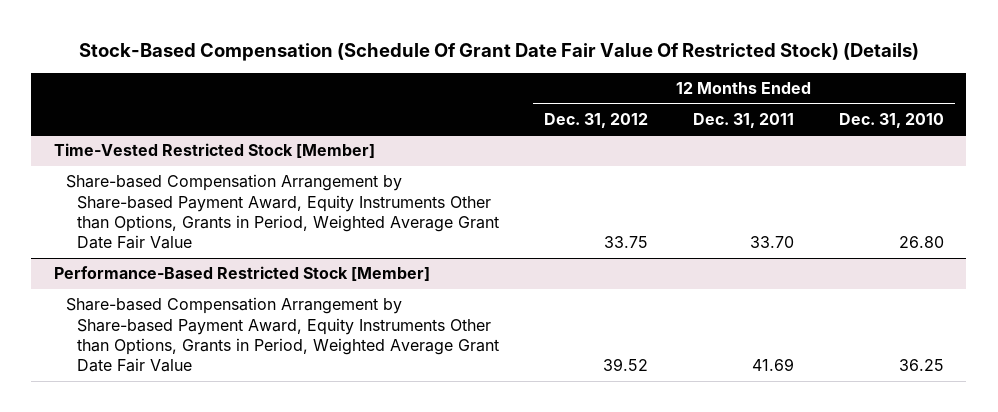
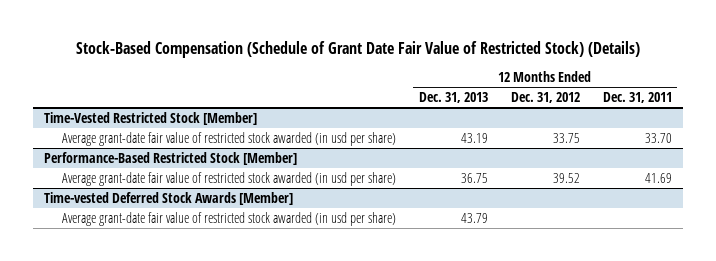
- Stock-Based Compensation (Schedule Of Grant Date Fair Value Of Restricted Stock) (Details)
+ Stock-Based Compensation (Schedule of Grant Date Fair Value of Restricted Stock) (Details)
- | 12 Months Ended Dec. 31, 2012 | 12 Months Ended Dec. 31, 2011 | 12 Months Ended Dec. 31, 2010
+ | 12 Months Ended Dec. 31, 2013 | 12 Months Ended Dec. 31, 2012 | 12 Months Ended Dec. 31, 2011
@ Time-Vested Restricted Stock [Member]
- Share-based Compensation Arrangement by Share-based Payment Award, Equity Instruments Other than Options, Grants in Period, Weighted Average Grant Date Fair Value | 33.75 | 33.70 | 26.80
+ Average grant-date fair value of restricted stock awarded (in usd per share) | 43.19 | 33.75 | 33.70
@ Performance-Based Restricted Stock [Member]
- Share-based Compensation Arrangement by Share-based Payment Award, Equity Instruments Other than Options, Grants in Period, Weighted Average Grant Date Fair Value | 39.52 | 41.69 | 36.25
+ Average grant-date fair value of restricted stock awarded (in usd per share) | 36.75 | 39.52 | 41.69
+ Time-vested Deferred Stock Awards [Member]
+ Average grant-date fair value of restricted stock awarded (in usd per share) | 43.79 | |

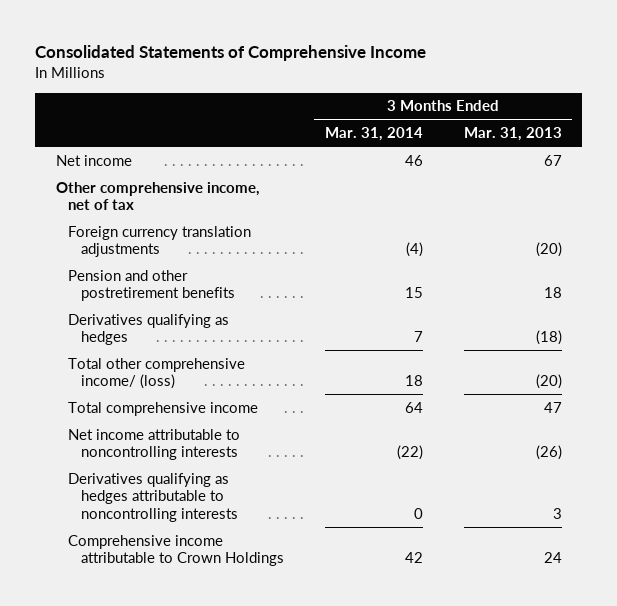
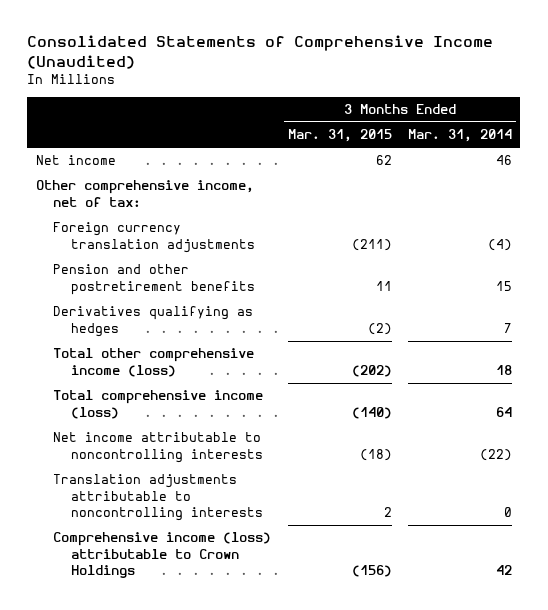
- Consolidated Statements of Comprehensive Income
+ Consolidated Statements of Comprehensive Income (Unaudited)
- | 3 Months Ended Mar. 31, 2014 | 3 Months Ended Mar. 31, 2013
+ | 3 Months Ended Mar. 31, 2015 | 3 Months Ended Mar. 31, 2014
- Other comprehensive income, net of tax
+ Other comprehensive income, net of tax:
- Total other comprehensive income/ (loss) | 18 | (20)
- Total comprehensive income | 64 | 47
+ Total other comprehensive income (loss) | (202) | 18
+ Total comprehensive income (loss) | (140) | 64
- Derivatives qualifying as hedges attributable to noncontrolling interests | 0 | 3
- Comprehensive income attributable to Crown Holdings | 42 | 24
+ Translation adjustments attributable to noncontrolling interests | 2 | 0
+ Comprehensive income (loss) attributable to Crown Holdings | (156) | 42

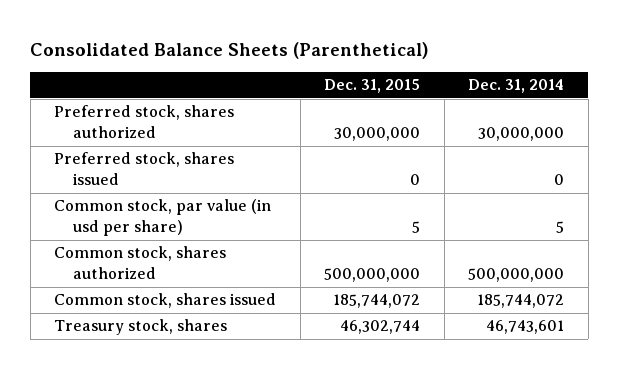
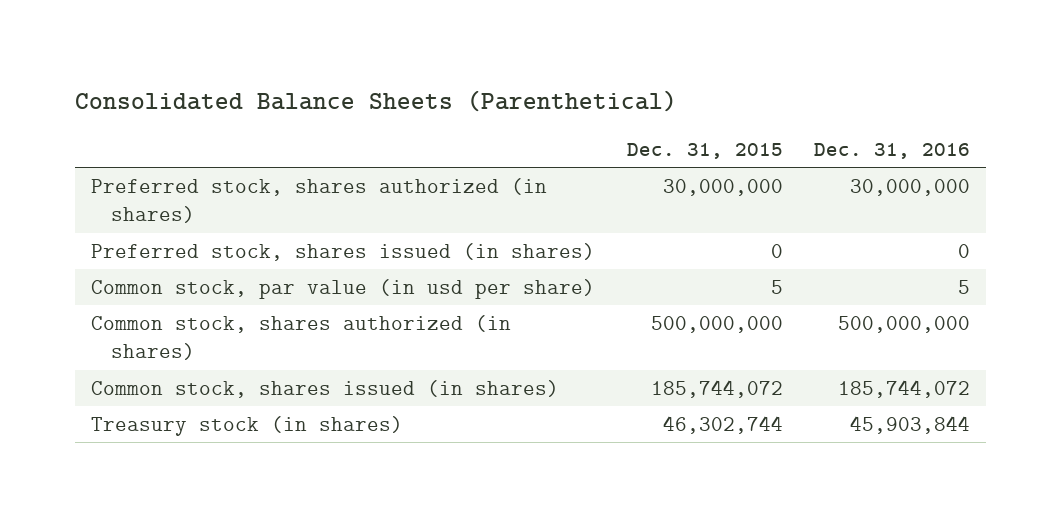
- | Dec. 31, 2015 | Dec. 31, 2014
+ | Dec. 31, 2015 | Dec. 31, 2016
- Preferred stock, shares authorized | 30,000,000 | 30,000,000
- Preferred stock, shares issued | 0 | 0
+ Preferred stock, shares authorized (in shares) | 30,000,000 | 30,000,000
+ Preferred stock, shares issued (in shares) | 0 | 0
- Common stock, shares authorized | 500,000,000 | 500,000,000
- Common stock, shares issued | 185,744,072 | 185,744,072
- Treasury stock, shares | 46,302,744 | 46,743,601
+ Common stock, shares authorized (in shares) | 500,000,000 | 500,000,000
+ Common stock, shares issued (in shares) | 185,744,072 | 185,744,072
+ Treasury stock (in shares) | 46,302,744 | 45,903,844

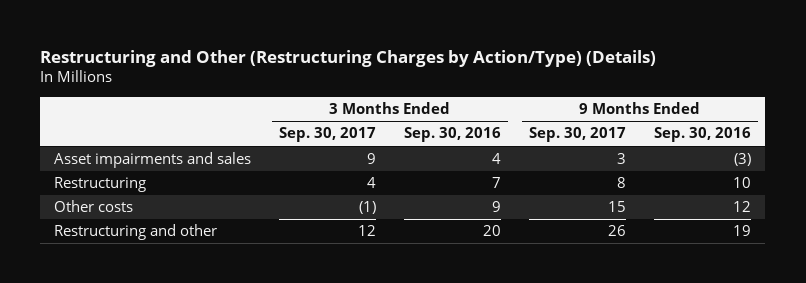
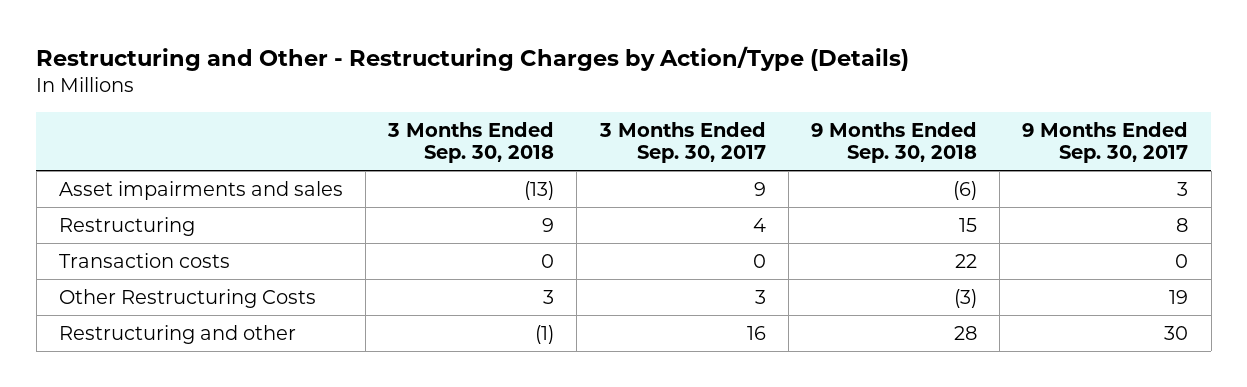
- Restructuring and Other (Restructuring Charges by Action/Type) (Details)
+ Restructuring and Other - Restructuring Charges by Action/Type (Details)
- | 3 Months Ended Sep. 30, 2017 | 3 Months Ended Sep. 30, 2016 | 9 Months Ended Sep. 30, 2017 | 9 Months Ended Sep. 30, 2016
+ | 3 Months Ended Sep. 30, 2018 | 3 Months Ended Sep. 30, 2017 | 9 Months Ended Sep. 30, 2018 | 9 Months Ended Sep. 30, 2017
- Other costs | (1) | 9 | 15 | 12
- Restructuring and other | 12 | 20 | 26 | 19
+ Transaction costs | 0 | 0 | 22 | 0
+ Other Restructuring Costs | 3 | 3 | (3) | 19
+ Restructuring and other | (1) | 16 | 28 | 30

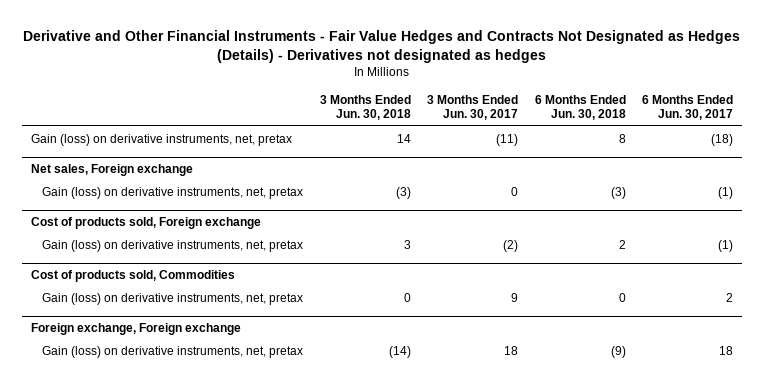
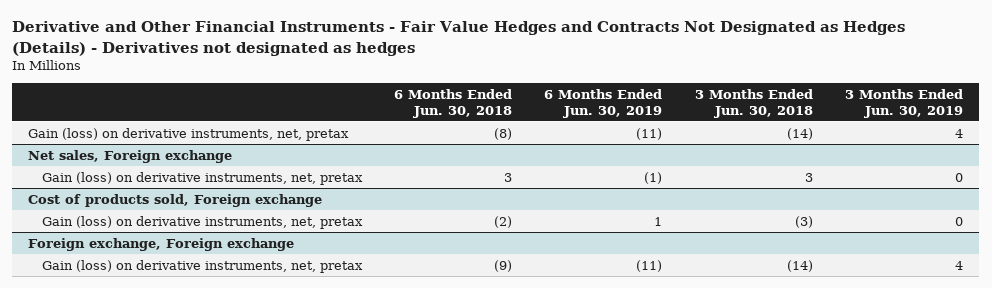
- | 3 Months Ended Jun. 30, 2018 | 3 Months Ended Jun. 30, 2017 | 6 Months Ended Jun. 30, 2018 | 6 Months Ended Jun. 30, 2017
+ | 6 Months Ended Jun. 30, 2018 | 6 Months Ended Jun. 30, 2019 | 3 Months Ended Jun. 30, 2018 | 3 Months Ended Jun. 30, 2019
- Gain (loss) on derivative instruments, net, pretax | 14 | (11) | 8 | (18)
+ Gain (loss) on derivative instruments, net, pretax | (8) | (11) | (14) | 4
@ Net sales, Foreign exchange
- Gain (loss) on derivative instruments, net, pretax | (3) | 0 | (3) | (1)
+ Gain (loss) on derivative instruments, net, pretax | 3 | (1) | 3 | 0
@ Cost of products sold, Foreign exchange
- Gain (loss) on derivative instruments, net, pretax | 3 | (2) | 2 | (1)
- Cost of products sold, Commodities
- Gain (loss) on derivative instruments, net, pretax | 0 | 9 | 0 | 2
@ Cost of products sold, Foreign exchange
+ Gain (loss) on derivative instruments, net, pretax | (2) | 1 | (3) | 0

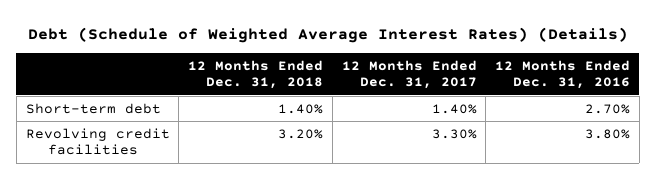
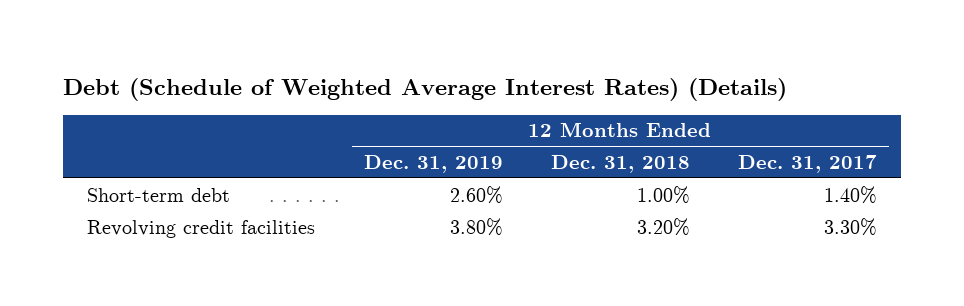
- | 12 Months Ended Dec. 31, 2018 | 12 Months Ended Dec. 31, 2017 | 12 Months Ended Dec. 31, 2016
+ | 12 Months Ended Dec. 31, 2019 | 12 Months Ended Dec. 31, 2018 | 12 Months Ended Dec. 31, 2017
- Short-term debt | 1.40% | 1.40% | 2.70%
+ Short-term debt | 2.60% | 1.00% | 1.40%

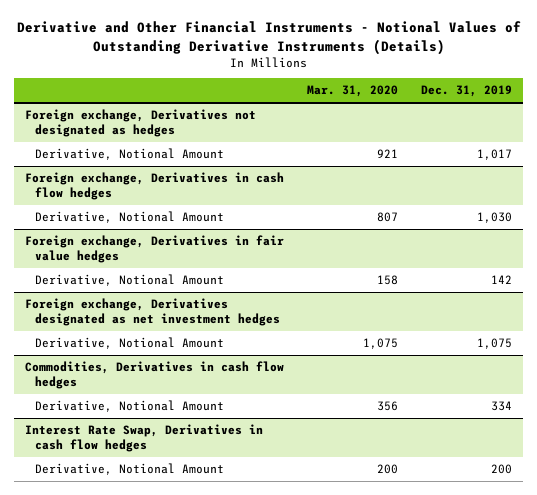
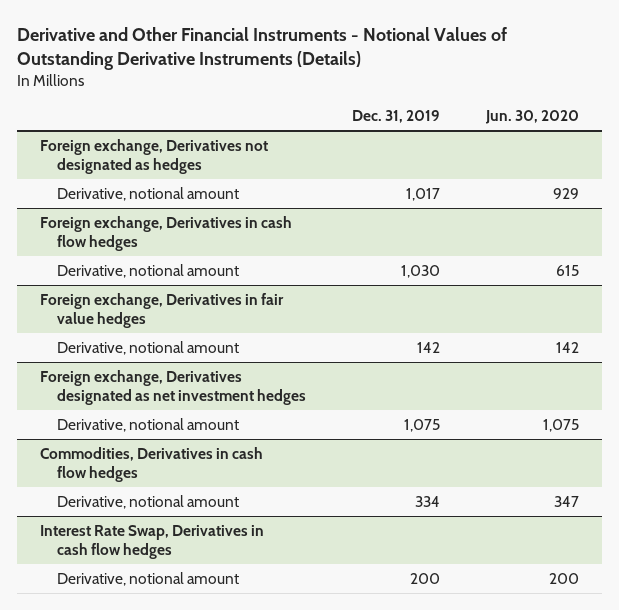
- | Mar. 31, 2020 | Dec. 31, 2019
+ | Dec. 31, 2019 | Jun. 30, 2020
@ Foreign exchange, Derivatives not designated as hedges
- Derivative, Notional Amount | 921 | 1,017
+ Derivative, notional amount | 1,017 | 929
@ Foreign exchange, Derivatives in cash flow hedges
- Derivative, Notional Amount | 807 | 1,030
+ Derivative, notional amount | 1,030 | 615
@ Foreign exchange, Derivatives in fair value hedges
- Derivative, Notional Amount | 158 | 142
+ Derivative, notional amount | 142 | 142
@ Foreign exchange, Derivatives designated as net investment hedges
- Derivative, Notional Amount | 1,075 | 1,075
+ Derivative, notional amount | 1,075 | 1,075
@ Commodities, Derivatives in cash flow hedges
- Derivative, Notional Amount | 356 | 334
+ Derivative, notional amount | 334 | 347
@ Interest Rate Swap, Derivatives in cash flow hedges
- Derivative, Notional Amount | 200 | 200
+ Derivative, notional amount | 200 | 200

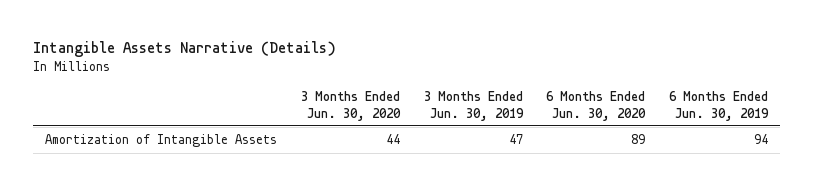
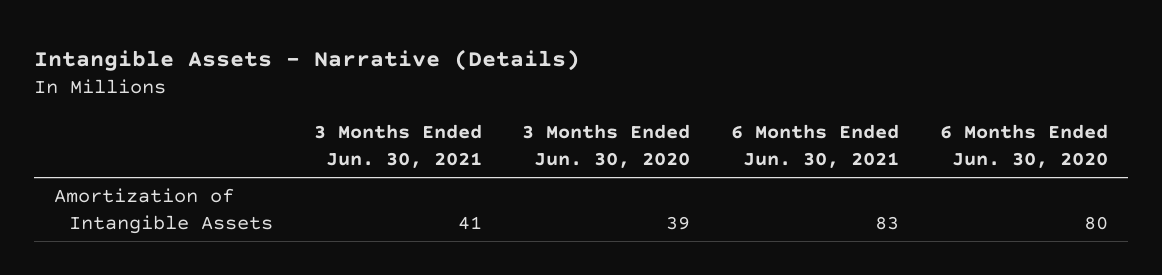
- Intangible Assets Narrative (Details)
+ Intangible Assets - Narrative (Details)
- | 3 Months Ended Jun. 30, 2020 | 3 Months Ended Jun. 30, 2019 | 6 Months Ended Jun. 30, 2020 | 6 Months Ended Jun. 30, 2019
+ | 3 Months Ended Jun. 30, 2021 | 3 Months Ended Jun. 30, 2020 | 6 Months Ended Jun. 30, 2021 | 6 Months Ended Jun. 30, 2020
- Amortization of Intangible Assets | 44 | 47 | 89 | 94
+ Amortization of Intangible Assets | 41 | 39 | 83 | 80

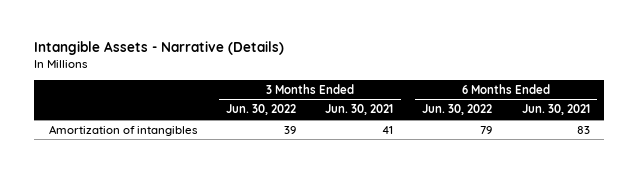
- | 3 Months Ended Jun. 30, 2021 | 3 Months Ended Jun. 30, 2020 | 6 Months Ended Jun. 30, 2021 | 6 Months Ended Jun. 30, 2020
+ | 3 Months Ended Jun. 30, 2022 | 3 Months Ended Jun. 30, 2021 | 6 Months Ended Jun. 30, 2022 | 6 Months Ended Jun. 30, 2021
- Amortization of Intangible Assets | 41 | 39 | 83 | 80
+ Amortization of intangibles | 39 | 41 | 79 | 83

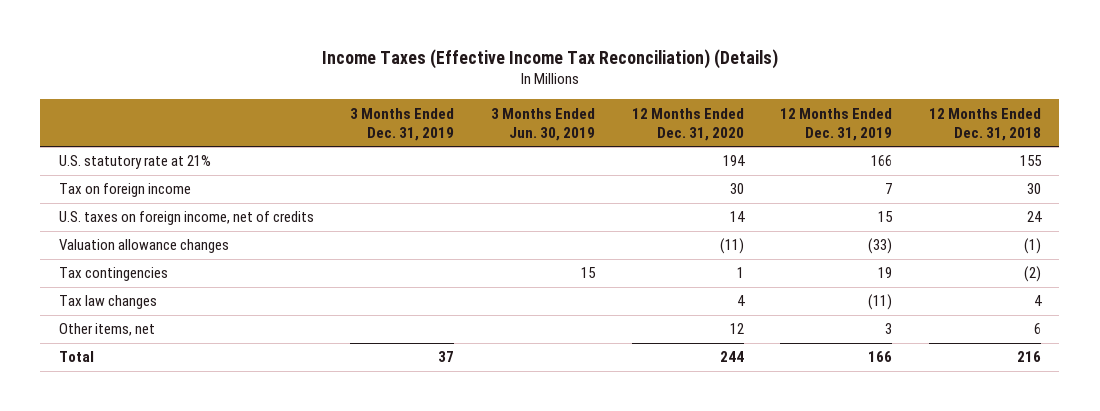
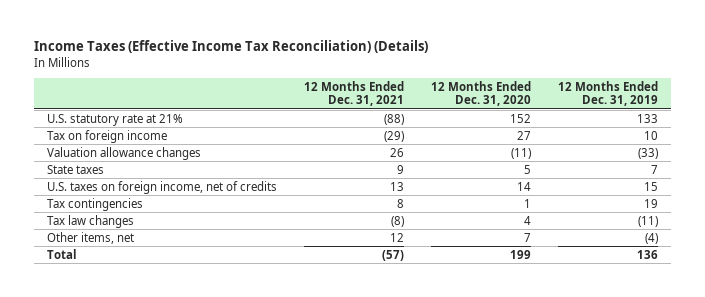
- | 3 Months Ended Dec. 31, 2019 | 3 Months Ended Jun. 30, 2019 | 12 Months Ended Dec. 31, 2020 | 12 Months Ended Dec. 31, 2019 | 12 Months Ended Dec. 31, 2018
+ | 12 Months Ended Dec. 31, 2021 | 12 Months Ended Dec. 31, 2020 | 12 Months Ended Dec. 31, 2019
- U.S. statutory rate at 21% | | | 194 | 166 | 155
- Tax on foreign income | | | 30 | 7 | 30
+ U.S. statutory rate at 21% | (88) | 152 | 133
+ Tax on foreign income | (29) | 27 | 10
+ State taxes | 9 | 5 | 7
moved down: U.S. taxes on foreign income, net of credits | 13 | 14 | 15
- Other items, net | | | 12 | 3 | 6
- Total | 37 | | 244 | 166 | 216
+ Other items, net | 12 | 7 | (4)
+ Total | (57) | 199 | 136

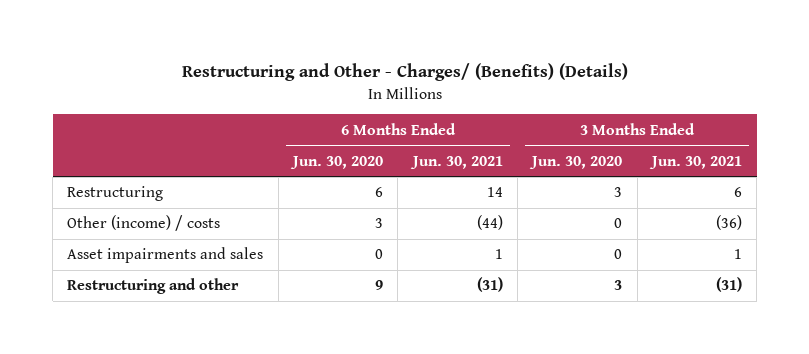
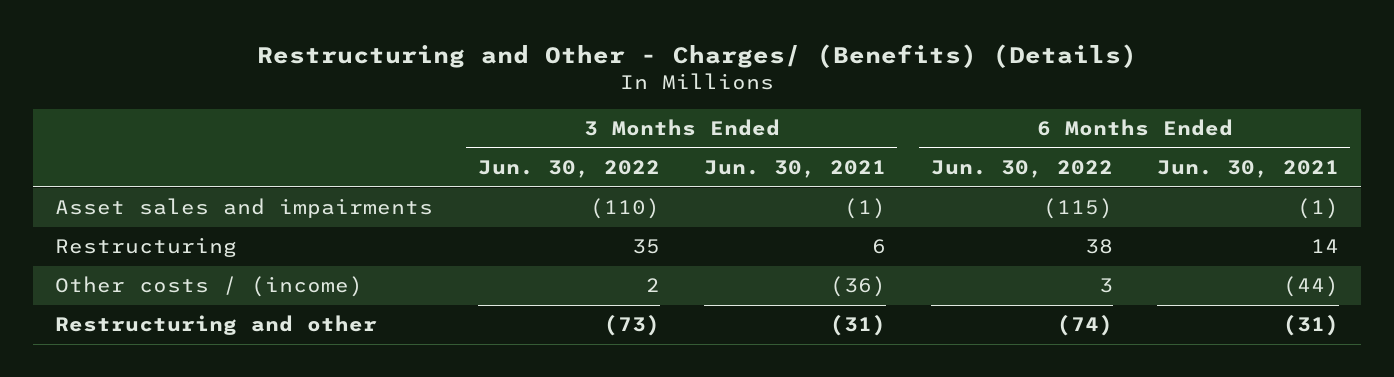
- | 6 Months Ended Jun. 30, 2020 | 6 Months Ended Jun. 30, 2021 | 3 Months Ended Jun. 30, 2020 | 3 Months Ended Jun. 30, 2021
+ | 3 Months Ended Jun. 30, 2022 | 3 Months Ended Jun. 30, 2021 | 6 Months Ended Jun. 30, 2022 | 6 Months Ended Jun. 30, 2021
+ Asset sales and impairments | (110) | (1) | (115) | (1)
- Other (income) / costs | 3 | (44) | 0 | (36)
- Asset impairments and sales | 0 | 1 | 0 | 1
+ Other costs / (income) | 2 | (36) | 3 | (44)

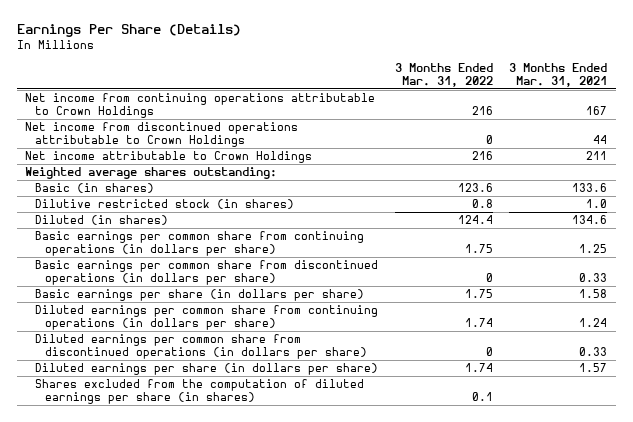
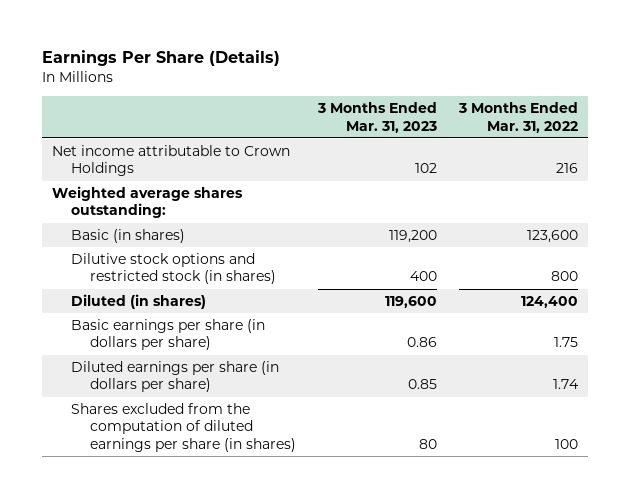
- | 3 Months Ended Mar. 31, 2022 | 3 Months Ended Mar. 31, 2021
+ | 3 Months Ended Mar. 31, 2023 | 3 Months Ended Mar. 31, 2022
- Net income from continuing operations attributable to Crown Holdings | 216 | 167
- Net income from discontinued operations attributable to Crown Holdings | 0 | 44
- Basic (in shares) | 123.6 | 133.6
- Dilutive restricted stock (in shares) | 0.8 | 1.0
- Diluted (in shares) | 124.4 | 134.6
- Basic earnings per common share from continuing operations (in dollars per share) | 1.75 | 1.25
- Basic earnings per common share from discontinued operations (in dollars per share) | 0 | 0.33
+ Basic (in shares) | 119,200 | 123,600
+ Dilutive stock options and restricted stock (in shares) | 400 | 800
+ Diluted (in shares) | 119,600 | 124,400
- Diluted earnings per common share from continuing operations (in dollars per share) | 1.74 | 1.24
- Diluted earnings per common share from discontinued operations (in dollars per share) | 0 | 0.33
- Shares excluded from the computation of diluted earnings per share (in shares) | 0.1 |
+ Shares excluded from the computation of diluted earnings per share (in shares) | 80 | 100

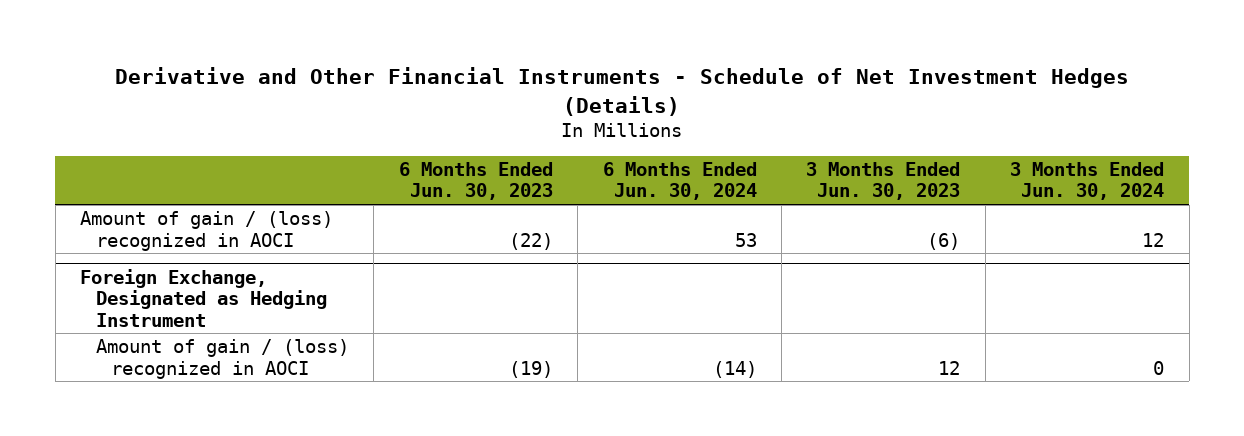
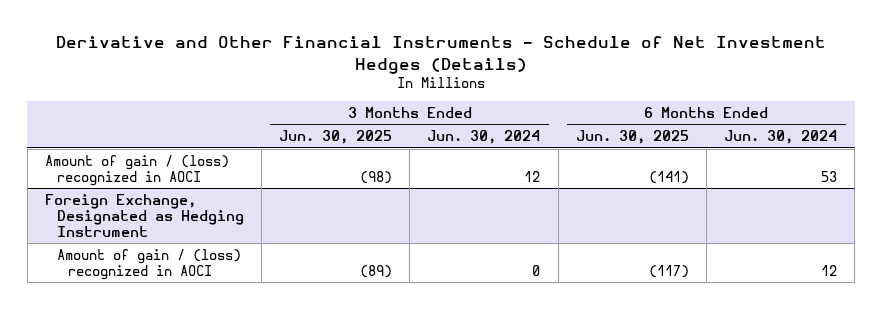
- | 6 Months Ended Jun. 30, 2023 | 6 Months Ended Jun. 30, 2024 | 3 Months Ended Jun. 30, 2023 | 3 Months Ended Jun. 30, 2024
+ | 3 Months Ended Jun. 30, 2025 | 3 Months Ended Jun. 30, 2024 | 6 Months Ended Jun. 30, 2025 | 6 Months Ended Jun. 30, 2024
@ Foreign Exchange, Designated as Hedging Instrument
- Amount of gain / (loss) recognized in AOCI | (19) | (14) | 12 | 0
+ Amount of gain / (loss) recognized in AOCI | (89) | 0 | (117) | 12

